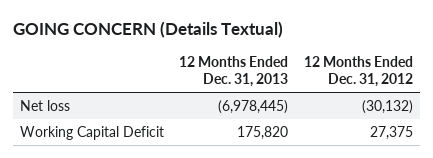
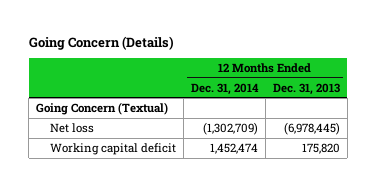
- GOING CONCERN (Details Textual)
+ Going Concern (Details)
- | 12 Months Ended Dec. 31, 2013 | 12 Months Ended Dec. 31, 2012
+ | 12 Months Ended Dec. 31, 2014 | 12 Months Ended Dec. 31, 2013
+ Going Concern (Textual)
- Working Capital Deficit | 175,820 | 27,375
+ Working capital deficit | 1,452,474 | 175,820

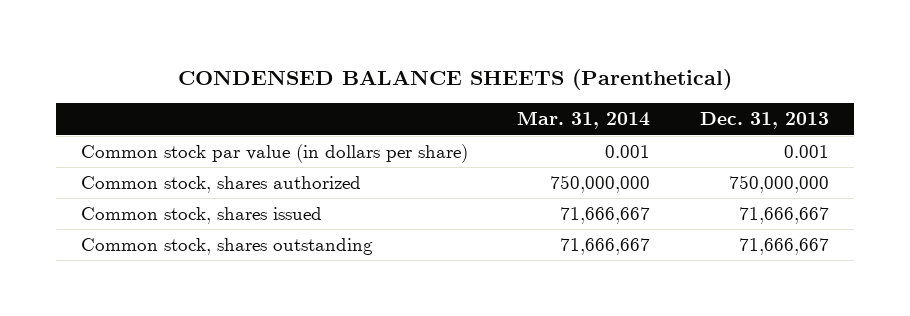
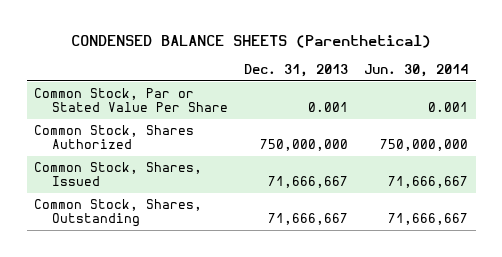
- | Mar. 31, 2014 | Dec. 31, 2013
+ | Dec. 31, 2013 | Jun. 30, 2014
- Common stock par value (in dollars per share) | 0.001 | 0.001
- Common stock, shares authorized | 750,000,000 | 750,000,000
- Common stock, shares issued | 71,666,667 | 71,666,667
- Common stock, shares outstanding | 71,666,667 | 71,666,667
+ Common Stock, Par or Stated Value Per Share | 0.001 | 0.001
+ Common Stock, Shares Authorized | 750,000,000 | 750,000,000
+ Common Stock, Shares, Issued | 71,666,667 | 71,666,667
+ Common Stock, Shares, Outstanding | 71,666,667 | 71,666,667

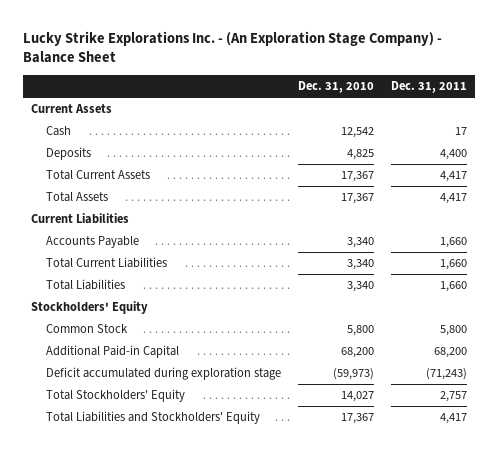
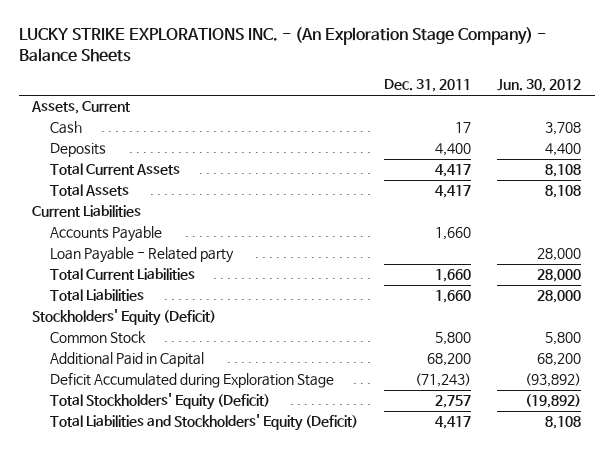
- Lucky Strike Explorations Inc. - (An Exploration Stage Company) - Balance Sheet
+ LUCKY STRIKE EXPLORATIONS INC. - (An Exploration Stage Company) - Balance Sheets
- | Dec. 31, 2010 | Dec. 31, 2011
+ | Dec. 31, 2011 | Jun. 30, 2012
- Current Assets
+ Assets, Current
+ Loan Payable - Related party | | 28,000
- Stockholders' Equity
+ Stockholders' Equity (Deficit)
- Additional Paid-in Capital | 68,200 | 68,200
- Deficit accumulated during exploration stage | (59,973) | (71,243)
- Total Stockholders' Equity | 14,027 | 2,757
- Total Liabilities and Stockholders' Equity | 17,367 | 4,417
+ Additional Paid in Capital | 68,200 | 68,200
+ Deficit Accumulated during Exploration Stage | (71,243) | (93,892)
+ Total Stockholders' Equity (Deficit) | 2,757 | (19,892)
+ Total Liabilities and Stockholders' Equity (Deficit) | 4,417 | 8,108

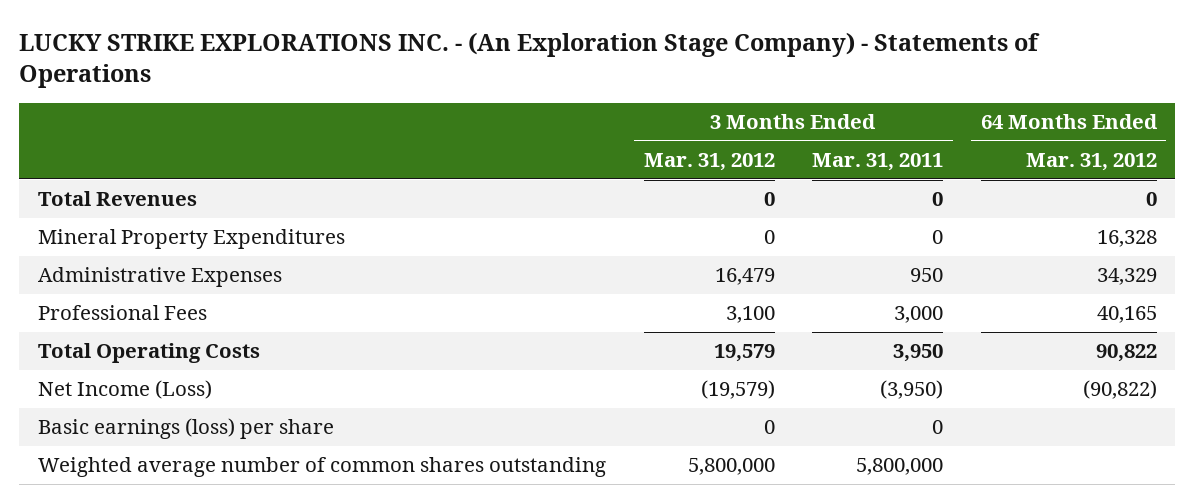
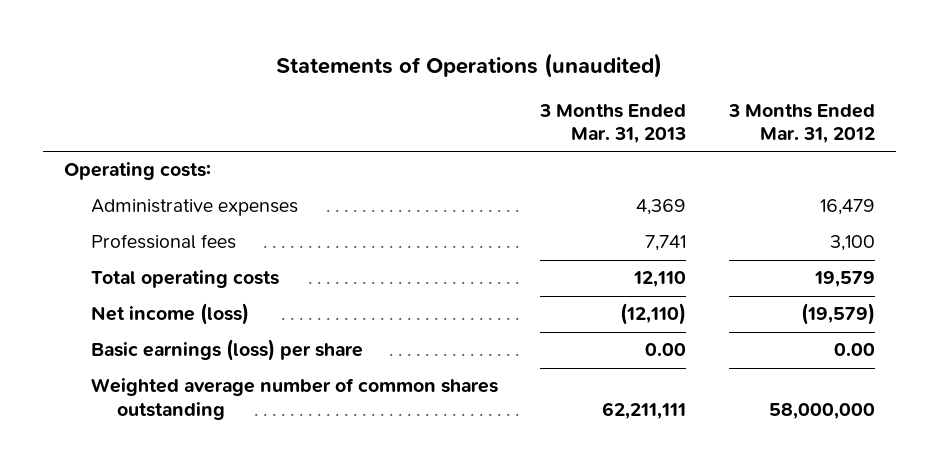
- LUCKY STRIKE EXPLORATIONS INC. - (An Exploration Stage Company) - Statements of Operations
+ Statements of Operations (unaudited)
- | 3 Months Ended Mar. 31, 2012 | 3 Months Ended Mar. 31, 2011 | 64 Months Ended Mar. 31, 2012
+ | 3 Months Ended Mar. 31, 2013 | 3 Months Ended Mar. 31, 2012
- Total Revenues | 0 | 0 | 0
- Mineral Property Expenditures | 0 | 0 | 16,328
- Administrative Expenses | 16,479 | 950 | 34,329
- Professional Fees | 3,100 | 3,000 | 40,165
- Total Operating Costs | 19,579 | 3,950 | 90,822
- Net Income (Loss) | (19,579) | (3,950) | (90,822)
- Basic earnings (loss) per share | 0 | 0 |
- Weighted average number of common shares outstanding | 5,800,000 | 5,800,000 |
+ Operating costs:
+ Administrative expenses | 4,369 | 16,479
+ Professional fees | 7,741 | 3,100
+ Total operating costs | 12,110 | 19,579
+ Net income (loss) | (12,110) | (19,579)
+ Basic earnings (loss) per share | 0.00 | 0.00
+ Weighted average number of common shares outstanding | 62,211,111 | 58,000,000

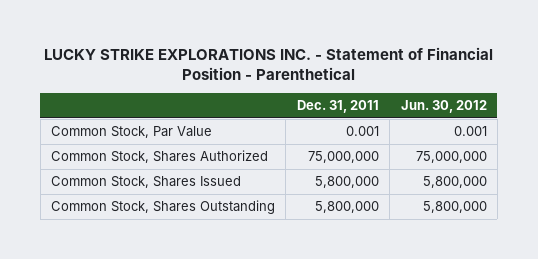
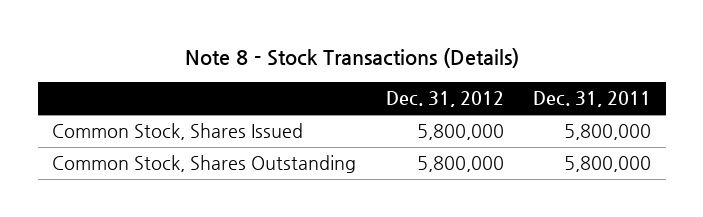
- LUCKY STRIKE EXPLORATIONS INC. - Statement of Financial Position - Parenthetical
+ Note 8 - Stock Transactions (Details)
- | Dec. 31, 2011 | Jun. 30, 2012
+ | Dec. 31, 2012 | Dec. 31, 2011
- Common Stock, Par Value | 0.001 | 0.001
- Common Stock, Shares Authorized | 75,000,000 | 75,000,000

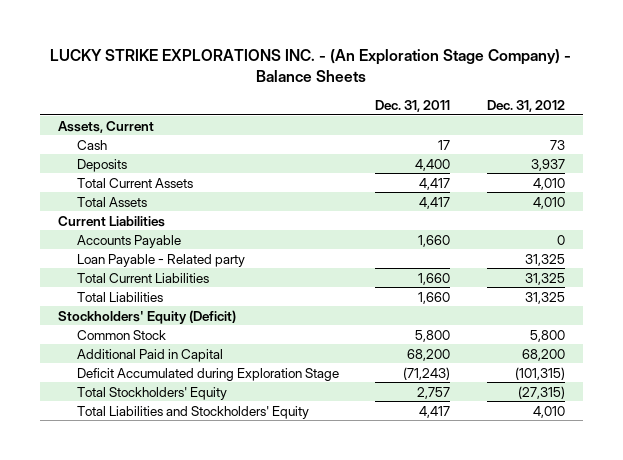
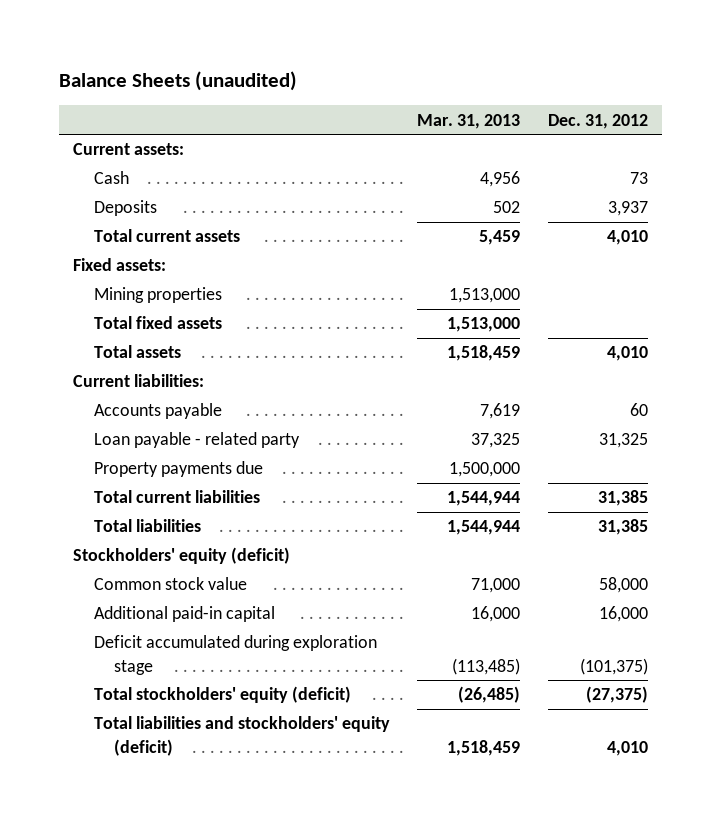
- LUCKY STRIKE EXPLORATIONS INC. - (An Exploration Stage Company) - Balance Sheets
+ Balance Sheets (unaudited)
- | Dec. 31, 2011 | Dec. 31, 2012
+ | Mar. 31, 2013 | Dec. 31, 2012
- Assets, Current
+ Current assets:
- Total Current Assets | 4,417 | 4,010
- Total Assets | 4,417 | 4,010
- Current Liabilities
- Accounts Payable | 1,660 | 0
- Loan Payable - Related party | | 31,325
- Total Current Liabilities | 1,660 | 31,325
- Total Liabilities | 1,660 | 31,325
- Stockholders' Equity (Deficit)
- Common Stock | 5,800 | 5,800
- Additional Paid in Capital | 68,200 | 68,200
- Deficit Accumulated during Exploration Stage | (71,243) | (101,315)
- Total Stockholders' Equity | 2,757 | (27,315)
- Total Liabilities and Stockholders' Equity | 4,417 | 4,010
+ Total current assets | 5,459 | 4,010
+ Fixed assets:
+ Mining properties | 1,513,000 |
+ Total fixed assets | 1,513,000 |
+ Total assets | 1,518,459 | 4,010
+ Current liabilities:
+ Accounts payable | 7,619 | 60
+ Loan payable - related party | 37,325 | 31,325
+ Property payments due | 1,500,000 |
+ Total current liabilities | 1,544,944 | 31,385
+ Total liabilities | 1,544,944 | 31,385
+ Stockholders' equity (deficit)
+ Common stock value | 71,000 | 58,000
+ Additional paid-in capital | 16,000 | 16,000
+ Deficit accumulated during exploration stage | (113,485) | (101,375)
+ Total stockholders' equity (deficit) | (26,485) | (27,375)
+ Total liabilities and stockholders' equity (deficit) | 1,518,459 | 4,010

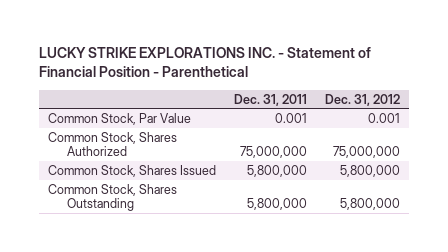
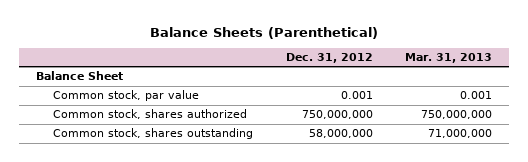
- LUCKY STRIKE EXPLORATIONS INC. - Statement of Financial Position - Parenthetical
+ Balance Sheets (Parenthetical)
- | Dec. 31, 2011 | Dec. 31, 2012
+ | Dec. 31, 2012 | Mar. 31, 2013
- Common Stock, Par Value | 0.001 | 0.001
- Common Stock, Shares Authorized | 75,000,000 | 75,000,000
- Common Stock, Shares Issued | 5,800,000 | 5,800,000
- Common Stock, Shares Outstanding | 5,800,000 | 5,800,000
+ Balance Sheet
+ Common stock, par value | 0.001 | 0.001
+ Common stock, shares authorized | 750,000,000 | 750,000,000
+ Common stock, shares outstanding | 58,000,000 | 71,000,000

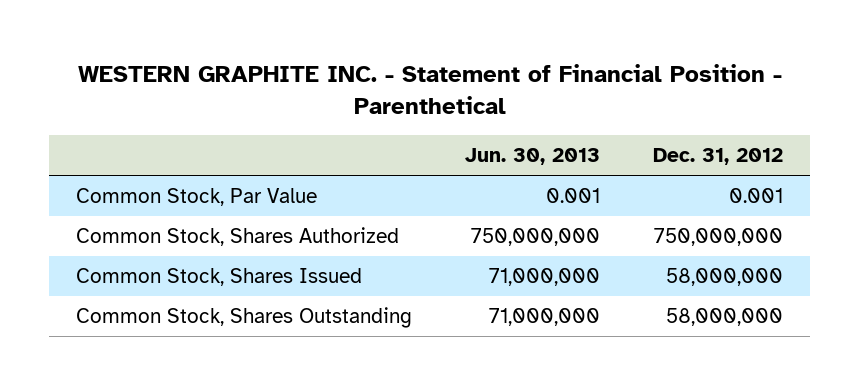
- Balance Sheets (Parenthetical)
+ WESTERN GRAPHITE INC. - Statement of Financial Position - Parenthetical
- | Dec. 31, 2012 | Mar. 31, 2013
+ | Jun. 30, 2013 | Dec. 31, 2012
- Balance Sheet
- Common stock, par value | 0.001 | 0.001
- Common stock, shares authorized | 750,000,000 | 750,000,000
- Common stock, shares outstanding | 58,000,000 | 71,000,000
+ Common Stock, Par Value | 0.001 | 0.001
+ Common Stock, Shares Authorized | 750,000,000 | 750,000,000
+ Common Stock, Shares Issued | 71,000,000 | 58,000,000
+ Common Stock, Shares Outstanding | 71,000,000 | 58,000,000

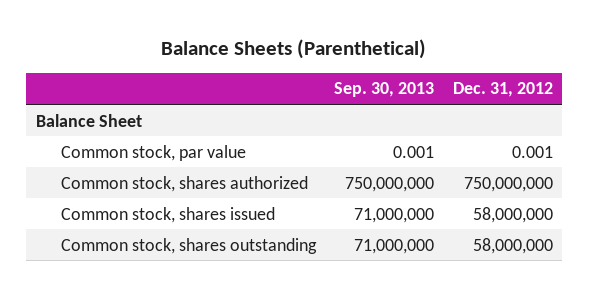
- WESTERN GRAPHITE INC. - Statement of Financial Position - Parenthetical
+ Balance Sheets (Parenthetical)
- | Jun. 30, 2013 | Dec. 31, 2012
+ | Sep. 30, 2013 | Dec. 31, 2012
- Common Stock, Par Value | 0.001 | 0.001
- Common Stock, Shares Authorized | 750,000,000 | 750,000,000
- Common Stock, Shares Issued | 71,000,000 | 58,000,000
- Common Stock, Shares Outstanding | 71,000,000 | 58,000,000
+ Balance Sheet
+ Common stock, par value | 0.001 | 0.001
+ Common stock, shares authorized | 750,000,000 | 750,000,000
+ Common stock, shares issued | 71,000,000 | 58,000,000
+ Common stock, shares outstanding | 71,000,000 | 58,000,000

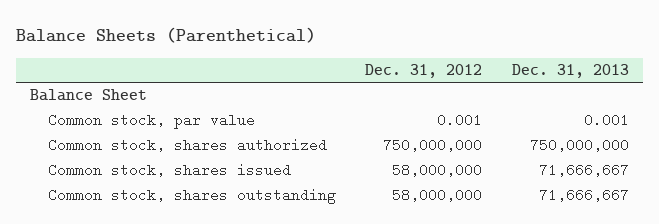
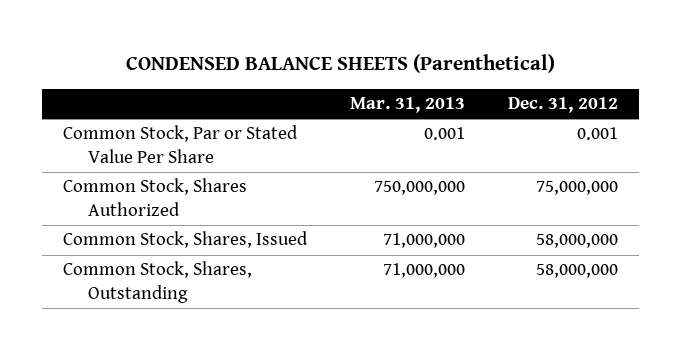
- Balance Sheets (Parenthetical)
+ CONDENSED BALANCE SHEETS (Parenthetical)
- | Dec. 31, 2012 | Dec. 31, 2013
+ | Mar. 31, 2013 | Dec. 31, 2012
- Balance Sheet
- Common stock, par value | 0.001 | 0.001
- Common stock, shares authorized | 750,000,000 | 750,000,000
- Common stock, shares issued | 58,000,000 | 71,666,667
- Common stock, shares outstanding | 58,000,000 | 71,666,667
+ Common Stock, Par or Stated Value Per Share | 0.001 | 0.001
+ Common Stock, Shares Authorized | 750,000,000 | 75,000,000
+ Common Stock, Shares, Issued | 71,000,000 | 58,000,000
+ Common Stock, Shares, Outstanding | 71,000,000 | 58,000,000

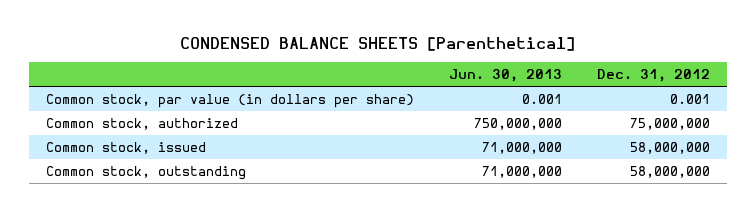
- CONDENSED BALANCE SHEETS (Parenthetical)
+ CONDENSED BALANCE SHEETS [Parenthetical]
- | Mar. 31, 2013 | Dec. 31, 2012
+ | Jun. 30, 2013 | Dec. 31, 2012
- Common Stock, Par or Stated Value Per Share | 0.001 | 0.001
- Common Stock, Shares Authorized | 750,000,000 | 75,000,000
- Common Stock, Shares, Issued | 71,000,000 | 58,000,000
- Common Stock, Shares, Outstanding | 71,000,000 | 58,000,000
+ Common stock, par value (in dollars per share) | 0.001 | 0.001
+ Common stock, authorized | 750,000,000 | 75,000,000
+ Common stock, issued | 71,000,000 | 58,000,000
+ Common stock, outstanding | 71,000,000 | 58,000,000

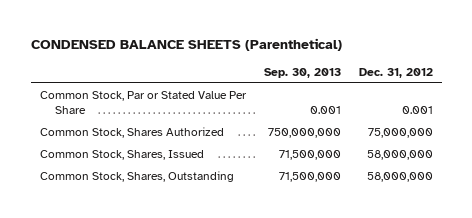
- CONDENSED BALANCE SHEETS [Parenthetical]
+ CONDENSED BALANCE SHEETS (Parenthetical)
- | Jun. 30, 2013 | Dec. 31, 2012
+ | Sep. 30, 2013 | Dec. 31, 2012
- Common stock, par value (in dollars per share) | 0.001 | 0.001
- Common stock, authorized | 750,000,000 | 75,000,000
- Common stock, issued | 71,000,000 | 58,000,000
- Common stock, outstanding | 71,000,000 | 58,000,000
+ Common Stock, Par or Stated Value Per Share | 0.001 | 0.001
+ Common Stock, Shares Authorized | 750,000,000 | 75,000,000
+ Common Stock, Shares, Issued | 71,500,000 | 58,000,000
+ Common Stock, Shares, Outstanding | 71,500,000 | 58,000,000

